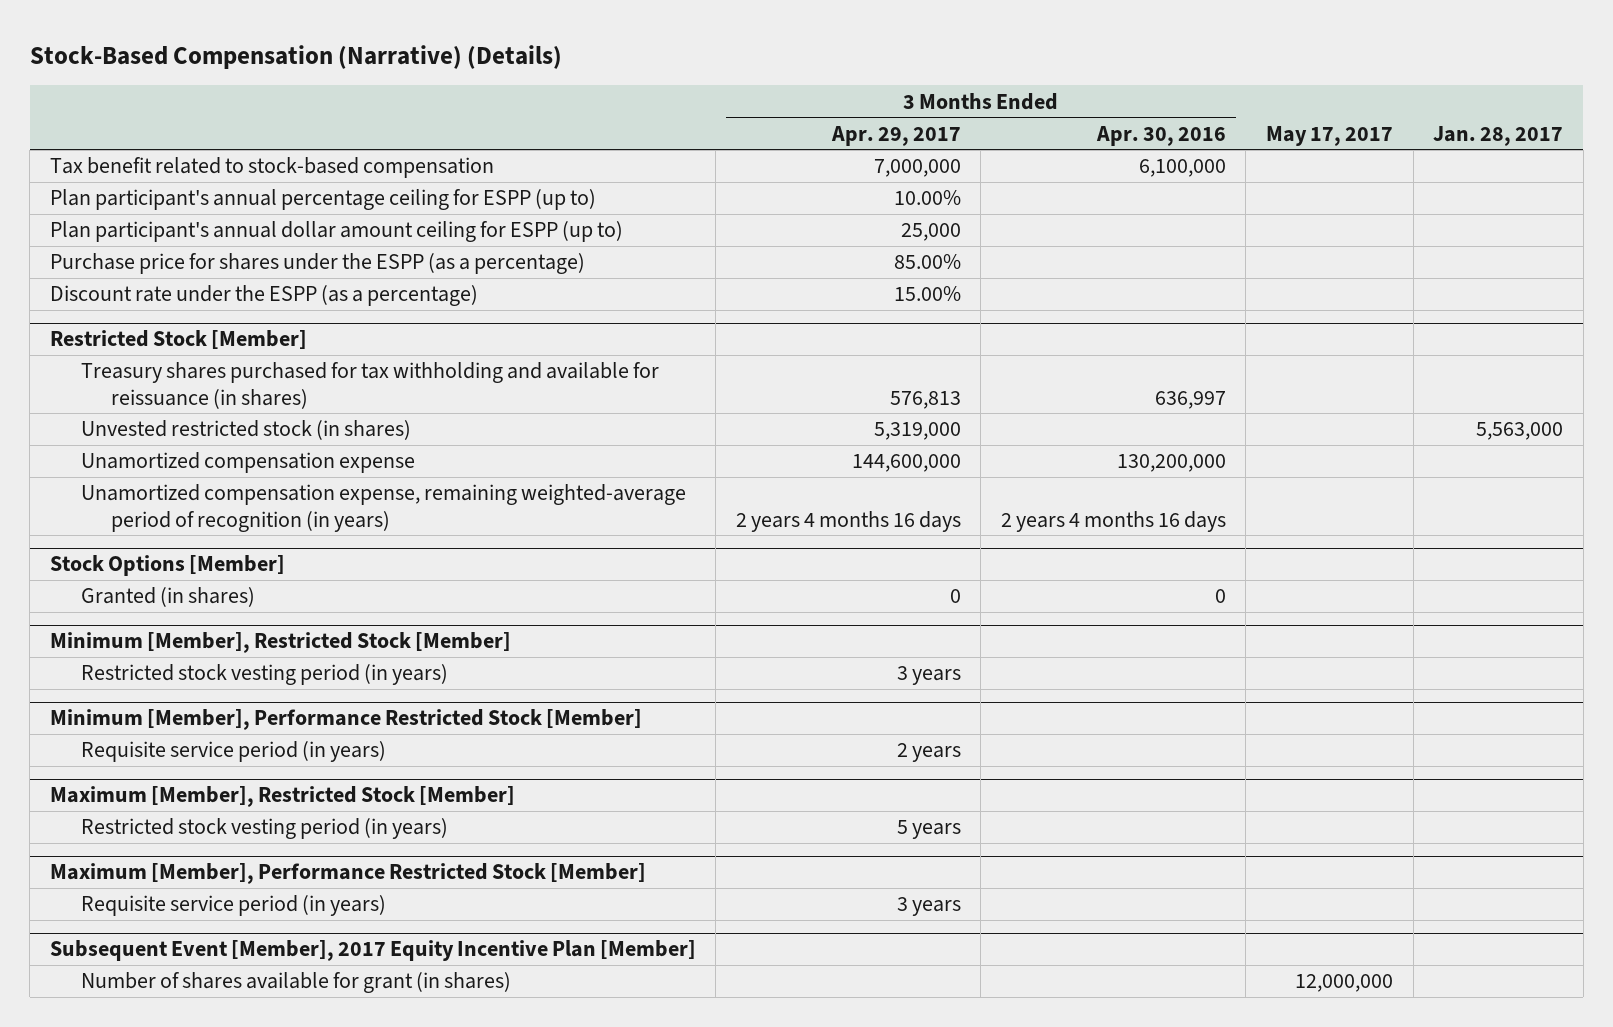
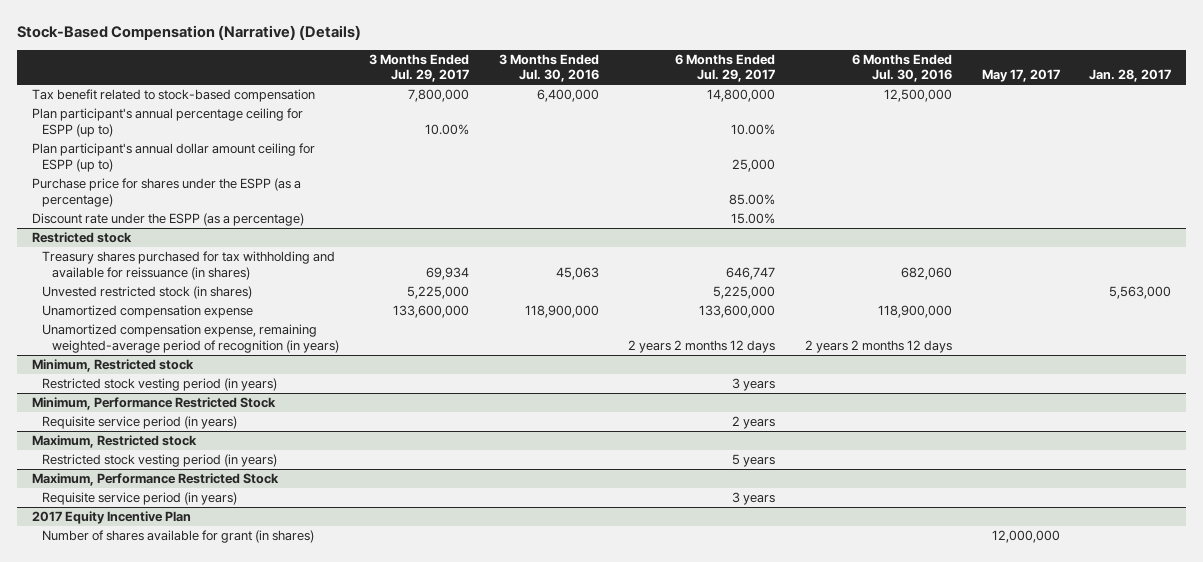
- | 3 Months Ended Apr. 29, 2017 | 3 Months Ended Apr. 30, 2016 | May 17, 2017 | Jan. 28, 2017
+ | 3 Months Ended Jul. 29, 2017 | 3 Months Ended Jul. 30, 2016 | 6 Months Ended Jul. 29, 2017 | 6 Months Ended Jul. 30, 2016 | May 17, 2017 | Jan. 28, 2017
- Restricted Stock [Member]
+ Restricted stock
- Stock Options [Member]
- Granted (in shares) | 0 | 0 | |
- Minimum [Member], Restricted Stock [Member]
+ Minimum, Restricted stock
- Minimum [Member], Performance Restricted Stock [Member]
+ Minimum, Performance Restricted Stock
- Maximum [Member], Restricted Stock [Member]
+ Maximum, Restricted stock
- Maximum [Member], Performance Restricted Stock [Member]
+ Maximum, Performance Restricted Stock
- Subsequent Event [Member], 2017 Equity Incentive Plan [Member]
+ 2017 Equity Incentive Plan

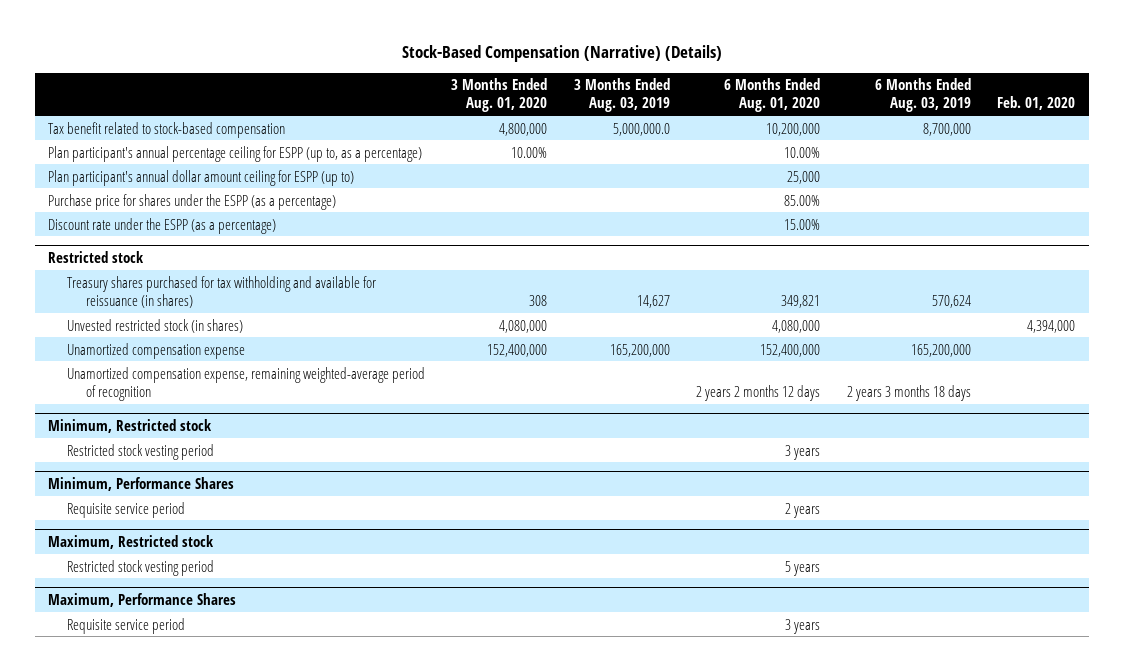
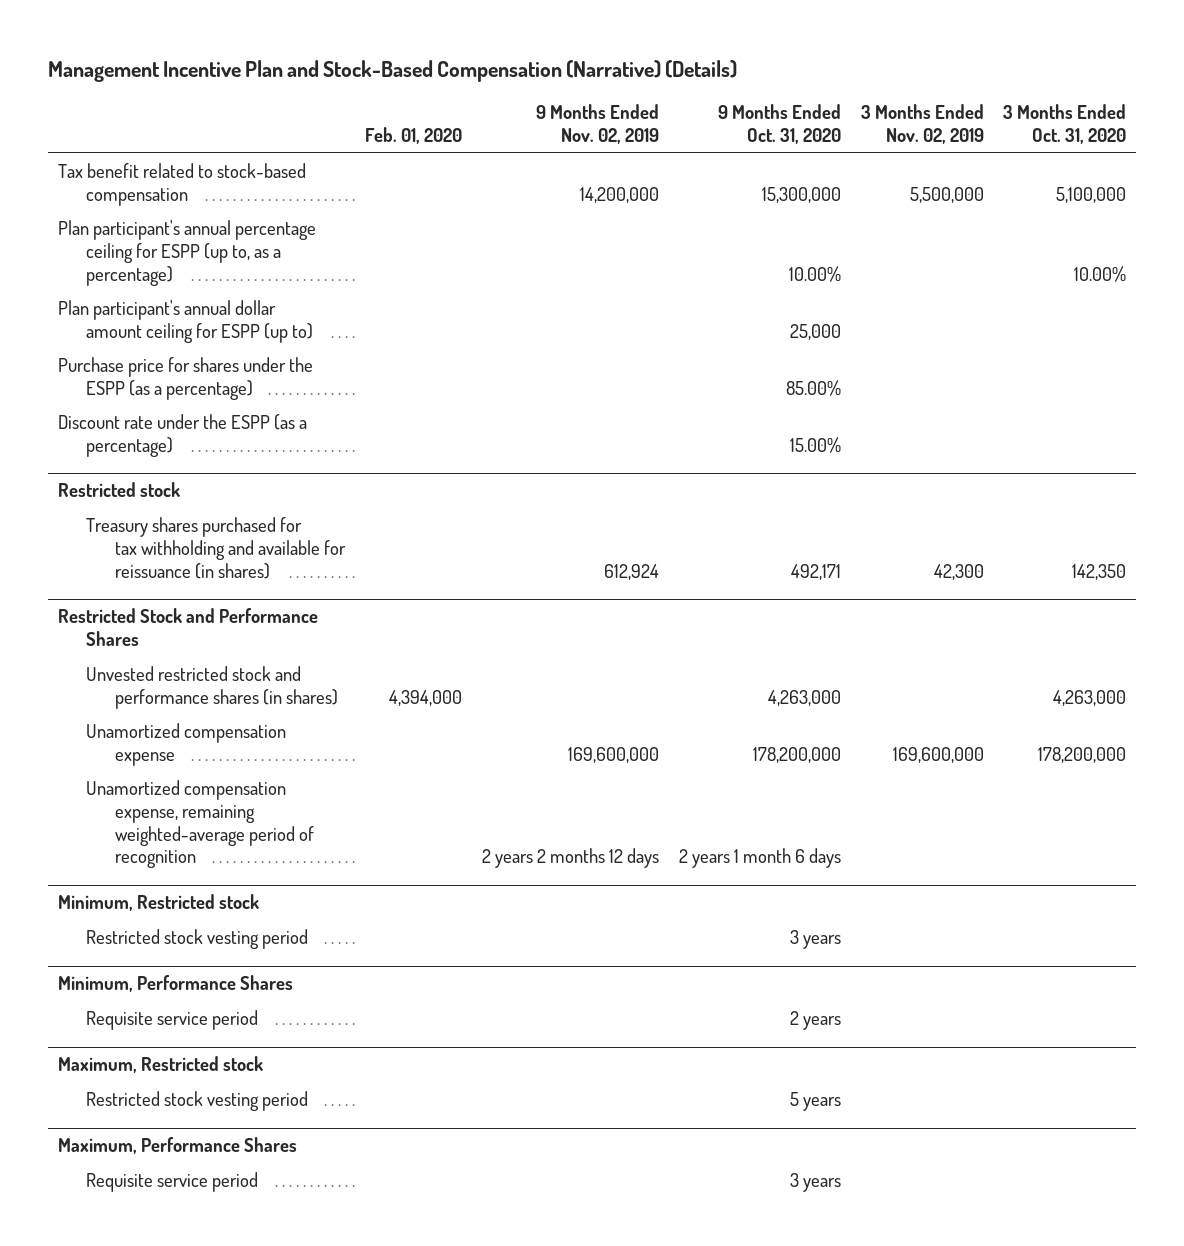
- Stock-Based Compensation (Narrative) (Details)
+ Management Incentive Plan and Stock-Based Compensation (Narrative) (Details)
- | 3 Months Ended Aug. 01, 2020 | 3 Months Ended Aug. 03, 2019 | 6 Months Ended Aug. 01, 2020 | 6 Months Ended Aug. 03, 2019 | Feb. 01, 2020
+ | Feb. 01, 2020 | 9 Months Ended Nov. 02, 2019 | 9 Months Ended Oct. 31, 2020 | 3 Months Ended Nov. 02, 2019 | 3 Months Ended Oct. 31, 2020
@ Restricted stock
- Unvested restricted stock (in shares) | 4,080,000 | | 4,080,000 | | 4,394,000
- Unamortized compensation expense | 152,400,000 | 165,200,000 | 152,400,000 | 165,200,000 |
- Unamortized compensation expense, remaining weighted-average period of recognition | | | 2 years 2 months 12 days | 2 years 3 months 18 days |
+ Restricted Stock and Performance Shares
+ Unvested restricted stock and performance shares (in shares) | 4,394,000 | | 4,263,000 | | 4,263,000
+ Unamortized compensation expense | | 169,600,000 | 178,200,000 | 169,600,000 | 178,200,000
+ Unamortized compensation expense, remaining weighted-average period of recognition | | 2 years 2 months 12 days | 2 years 1 month 6 days | |

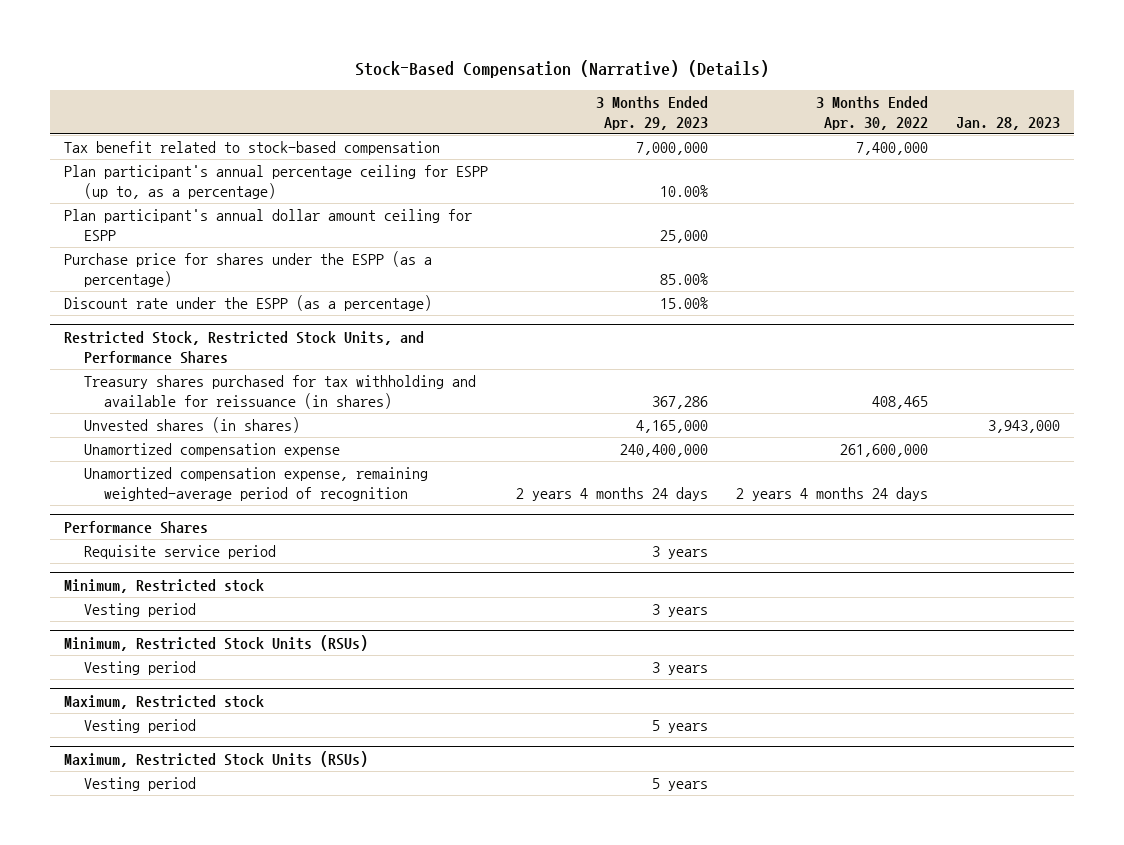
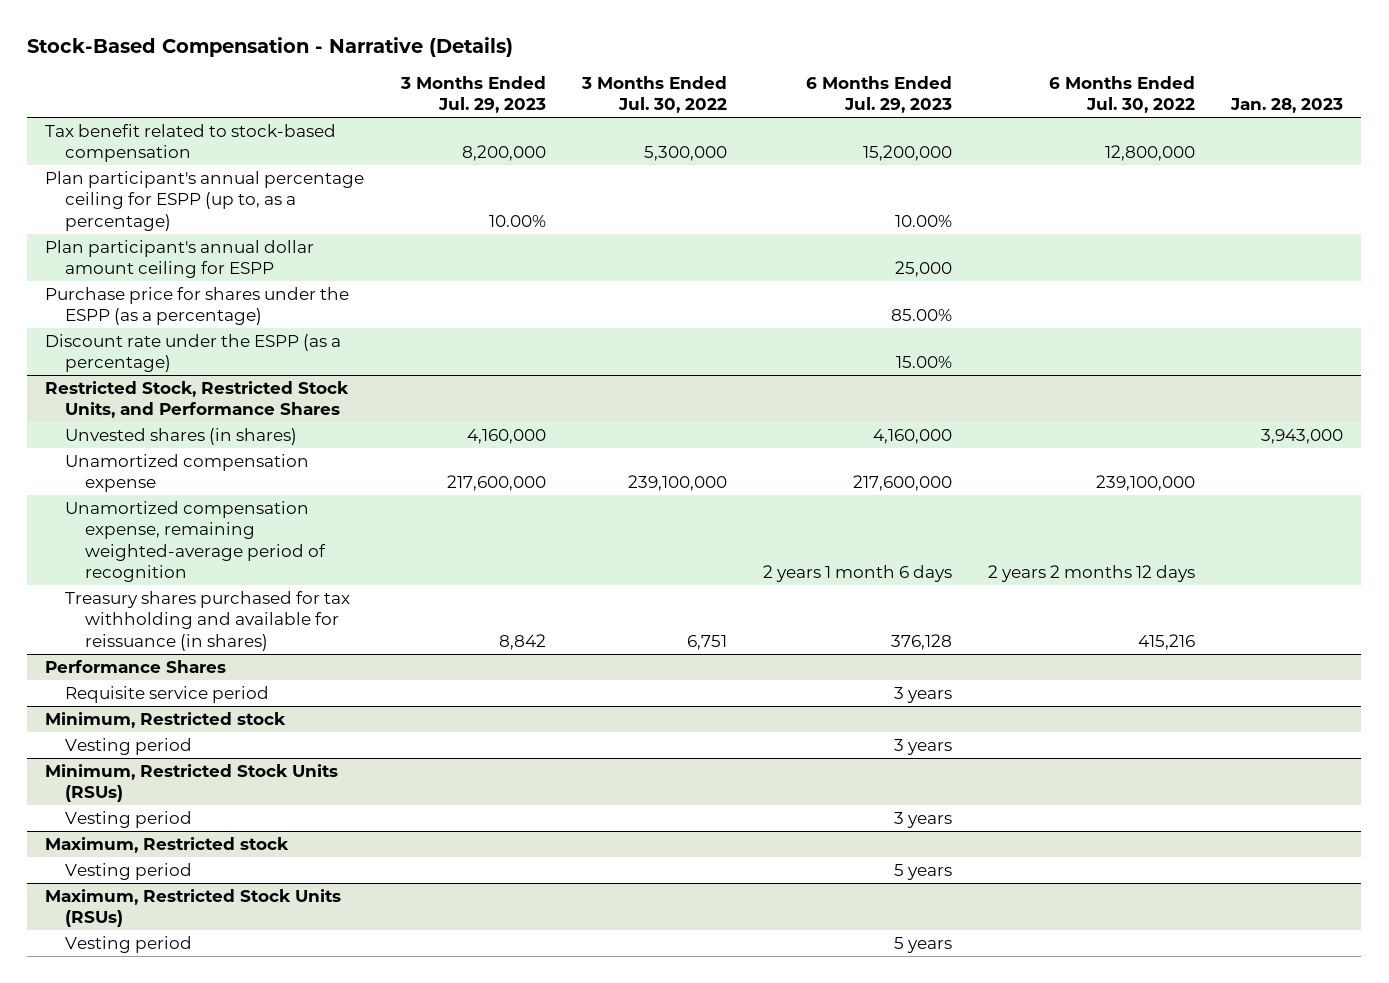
- Stock-Based Compensation (Narrative) (Details)
+ Stock-Based Compensation - Narrative (Details)
- | 3 Months Ended Apr. 29, 2023 | 3 Months Ended Apr. 30, 2022 | Jan. 28, 2023
+ | 3 Months Ended Jul. 29, 2023 | 3 Months Ended Jul. 30, 2022 | 6 Months Ended Jul. 29, 2023 | 6 Months Ended Jul. 30, 2022 | Jan. 28, 2023
@ Restricted Stock, Restricted Stock Units, and Performance Shares
moved down: Treasury shares purchased for tax withholding and available for reissuance (in shares) | 8,842 | 6,751 | 376,128 | 415,216 |

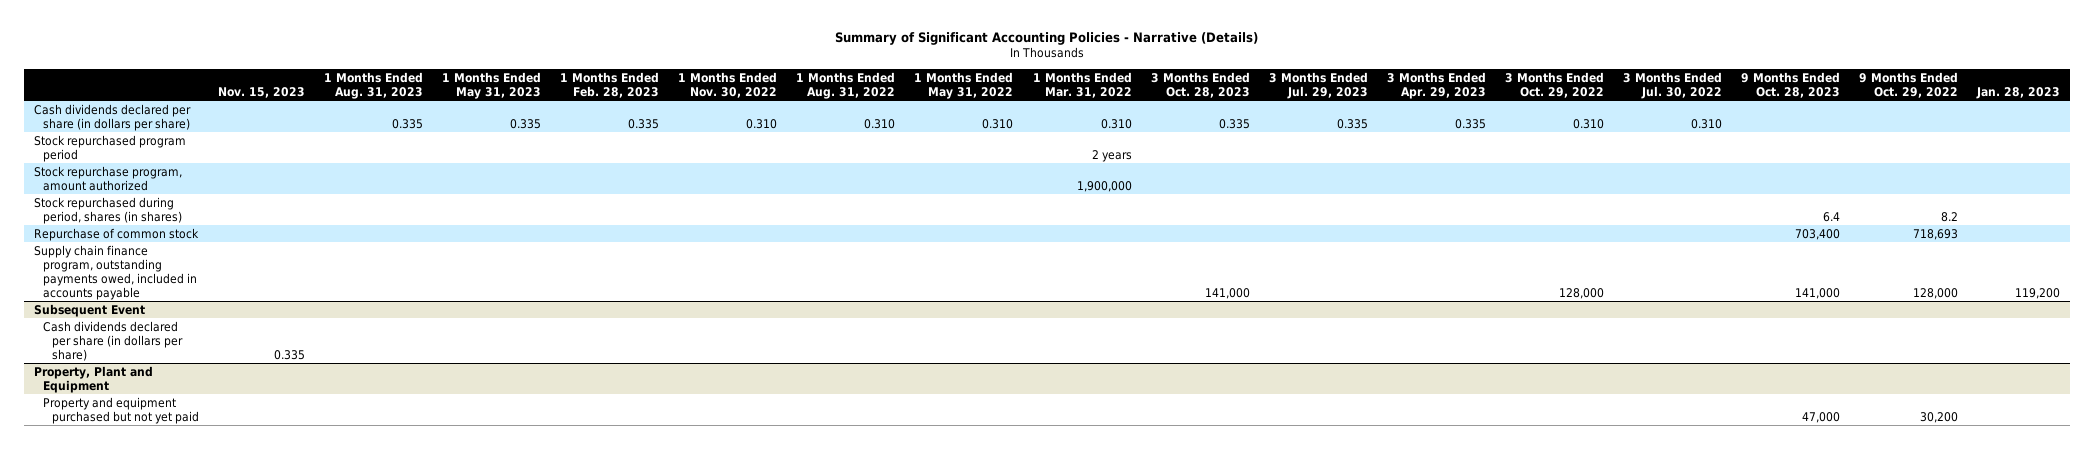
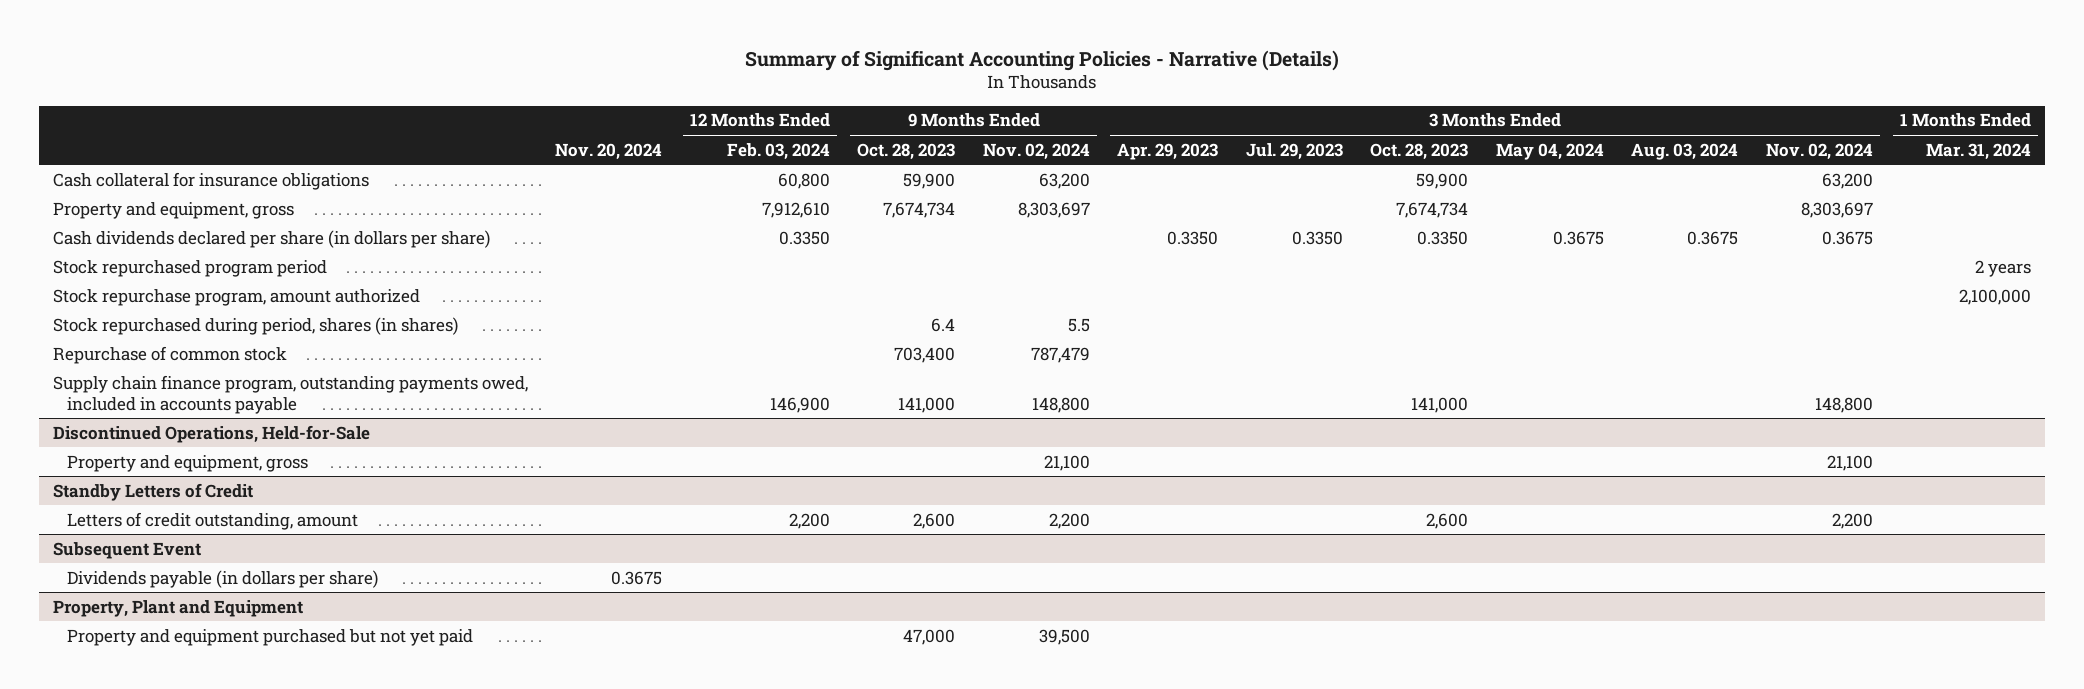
- | Nov. 15, 2023 | 1 Months Ended Aug. 31, 2023 | 1 Months Ended May 31, 2023 | 1 Months Ended Feb. 28, 2023 | 1 Months Ended Nov. 30, 2022 | 1 Months Ended Aug. 31, 2022 | 1 Months Ended May 31, 2022 | 1 Months Ended Mar. 31, 2022 | 3 Months Ended Oct. 28, 2023 | 3 Months Ended Jul. 29, 2023 | 3 Months Ended Apr. 29, 2023 | 3 Months Ended Oct. 29, 2022 | 3 Months Ended Jul. 30, 2022 | 9 Months Ended Oct. 28, 2023 | 9 Months Ended Oct. 29, 2022 | Jan. 28, 2023
+ | Nov. 20, 2024 | 12 Months Ended Feb. 03, 2024 | 9 Months Ended Oct. 28, 2023 | 9 Months Ended Nov. 02, 2024 | 3 Months Ended Apr. 29, 2023 | 3 Months Ended Jul. 29, 2023 | 3 Months Ended Oct. 28, 2023 | 3 Months Ended May 04, 2024 | 3 Months Ended Aug. 03, 2024 | 3 Months Ended Nov. 02, 2024 | 1 Months Ended Mar. 31, 2024
- Cash dividends declared per share (in dollars per share) | | 0.335 | 0.335 | 0.335 | 0.310 | 0.310 | 0.310 | 0.310 | 0.335 | 0.335 | 0.335 | 0.310 | 0.310 | | |
+ Cash collateral for insurance obligations | | 60,800 | 59,900 | 63,200 | | | 59,900 | | | 63,200 |
+ Property and equipment, gross | | 7,912,610 | 7,674,734 | 8,303,697 | | | 7,674,734 | | | 8,303,697 |
+ Cash dividends declared per share (in dollars per share) | | 0.3350 | | | 0.3350 | 0.3350 | 0.3350 | 0.3675 | 0.3675 | 0.3675 |
+ Discontinued Operations, Held-for-Sale
+ Property and equipment, gross | | | | 21,100 | | | | | | 21,100 |
+ Standby Letters of Credit
+ Letters of credit outstanding, amount | | 2,200 | 2,600 | 2,200 | | | 2,600 | | | 2,200 |
@ Subsequent Event
- Cash dividends declared per share (in dollars per share) | 0.335 | | | | | | | | | | | | | | |
+ Dividends payable (in dollars per share) | 0.3675 | | | | | | | | | |

